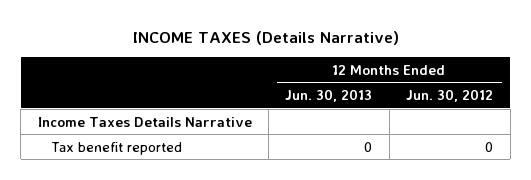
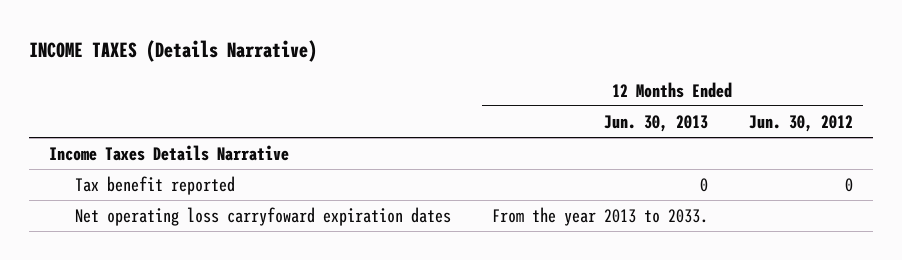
+ Net operating loss carryfoward expiration dates | From the year 2013 to 2033. |

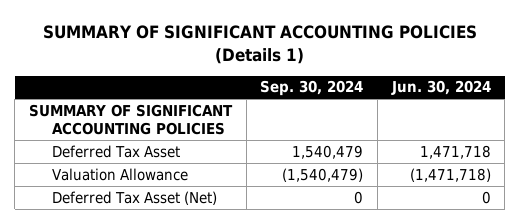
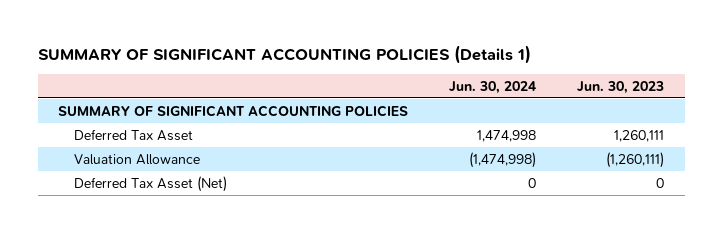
- | Sep. 30, 2024 | Jun. 30, 2024
+ | Jun. 30, 2024 | Jun. 30, 2023
- Deferred Tax Asset | 1,540,479 | 1,471,718
- Valuation Allowance | (1,540,479) | (1,471,718)
+ Deferred Tax Asset | 1,474,998 | 1,260,111
+ Valuation Allowance | (1,474,998) | (1,260,111)

